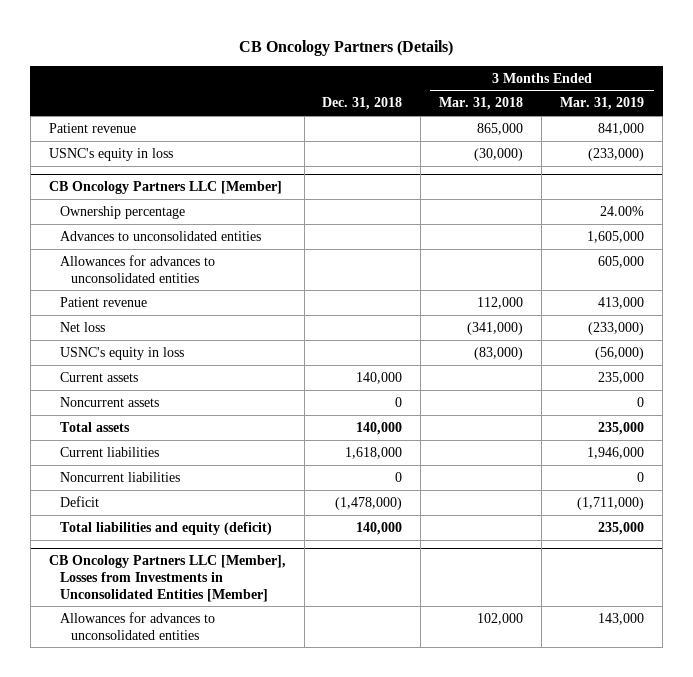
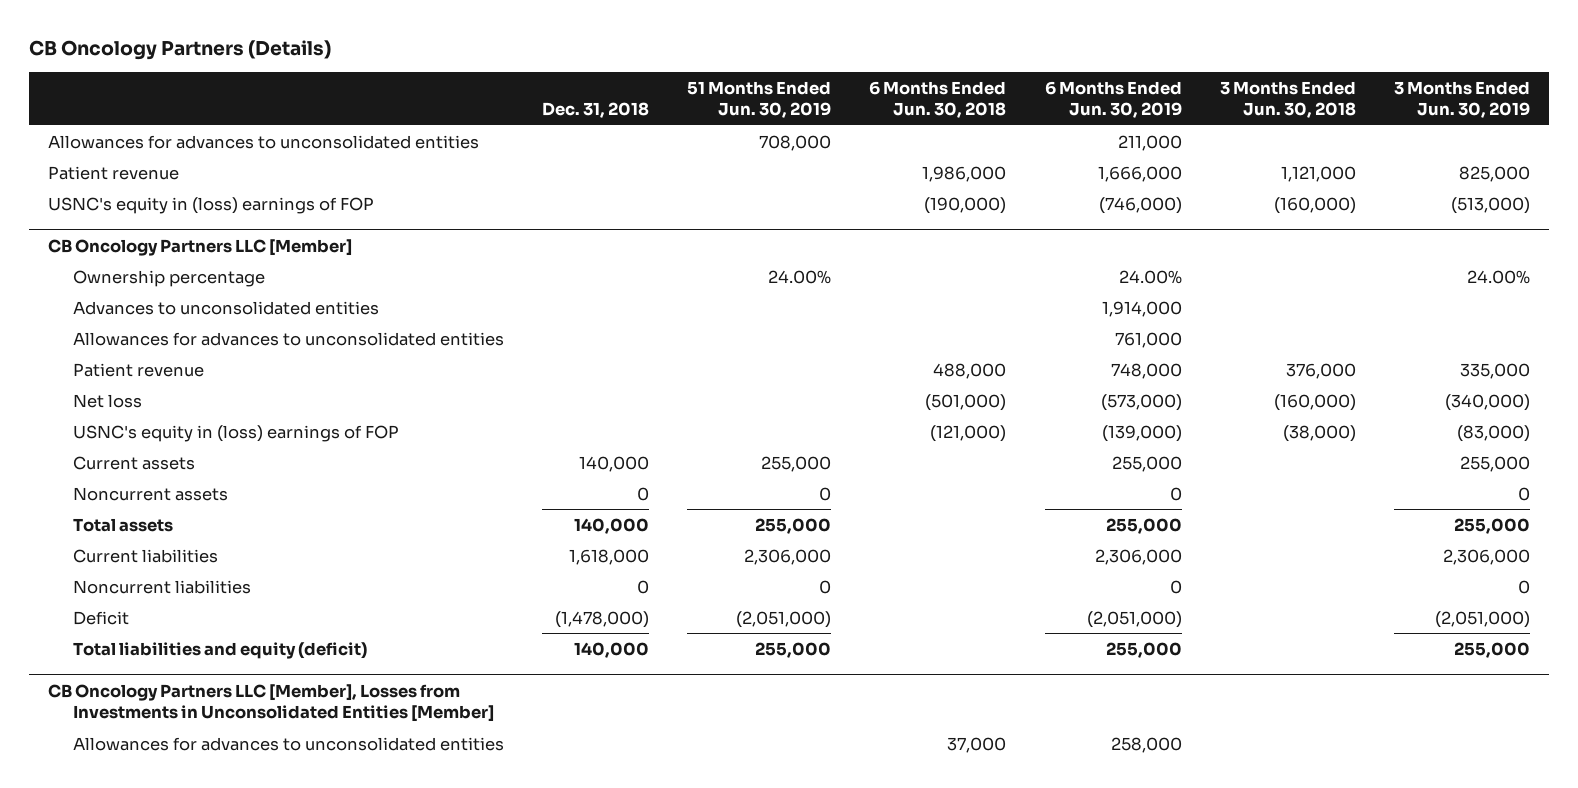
- | Dec. 31, 2018 | 3 Months Ended Mar. 31, 2018 | 3 Months Ended Mar. 31, 2019
+ | Dec. 31, 2018 | 51 Months Ended Jun. 30, 2019 | 6 Months Ended Jun. 30, 2018 | 6 Months Ended Jun. 30, 2019 | 3 Months Ended Jun. 30, 2018 | 3 Months Ended Jun. 30, 2019
+ Allowances for advances to unconsolidated entities | | 708,000 | | 211,000 | |
- USNC's equity in loss | | (30,000) | (233,000)
+ USNC's equity in (loss) earnings of FOP | | | (190,000) | (746,000) | (160,000) | (513,000)
@ CB Oncology Partners LLC [Member]
- USNC's equity in loss | | (83,000) | (56,000)
+ USNC's equity in (loss) earnings of FOP | | | (121,000) | (139,000) | (38,000) | (83,000)

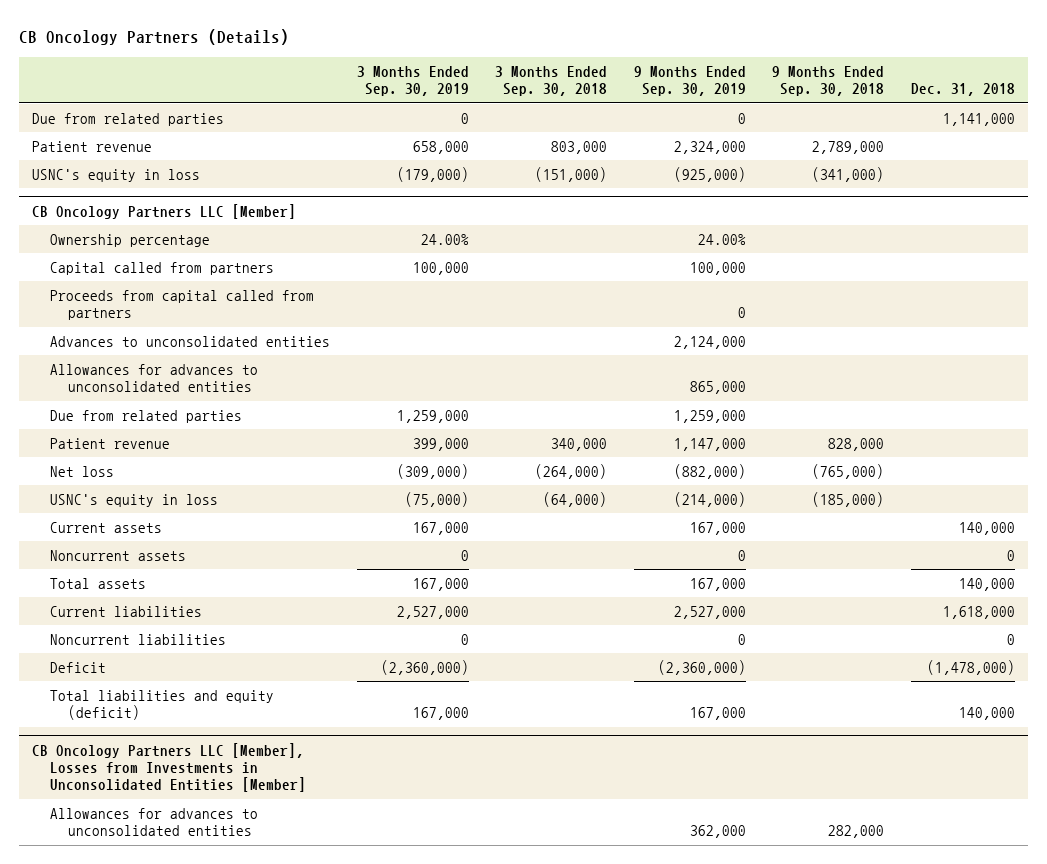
- | Dec. 31, 2018 | 51 Months Ended Jun. 30, 2019 | 6 Months Ended Jun. 30, 2018 | 6 Months Ended Jun. 30, 2019 | 3 Months Ended Jun. 30, 2018 | 3 Months Ended Jun. 30, 2019
+ | 3 Months Ended Sep. 30, 2019 | 3 Months Ended Sep. 30, 2018 | 9 Months Ended Sep. 30, 2019 | 9 Months Ended Sep. 30, 2018 | Dec. 31, 2018
- Allowances for advances to unconsolidated entities | | 708,000 | | 211,000 | |
+ Due from related parties | 0 | | 0 | | 1,141,000
- USNC's equity in (loss) earnings of FOP | | | (190,000) | (746,000) | (160,000) | (513,000)
+ USNC's equity in loss | (179,000) | (151,000) | (925,000) | (341,000) |
@ CB Oncology Partners LLC [Member]
+ Capital called from partners | 100,000 | | 100,000 | |
+ Proceeds from capital called from partners | | | 0 | |
+ Due from related parties | 1,259,000 | | 1,259,000 | |
- USNC's equity in (loss) earnings of FOP | | | (121,000) | (139,000) | (38,000) | (83,000)
+ USNC's equity in loss | (75,000) | (64,000) | (214,000) | (185,000) |

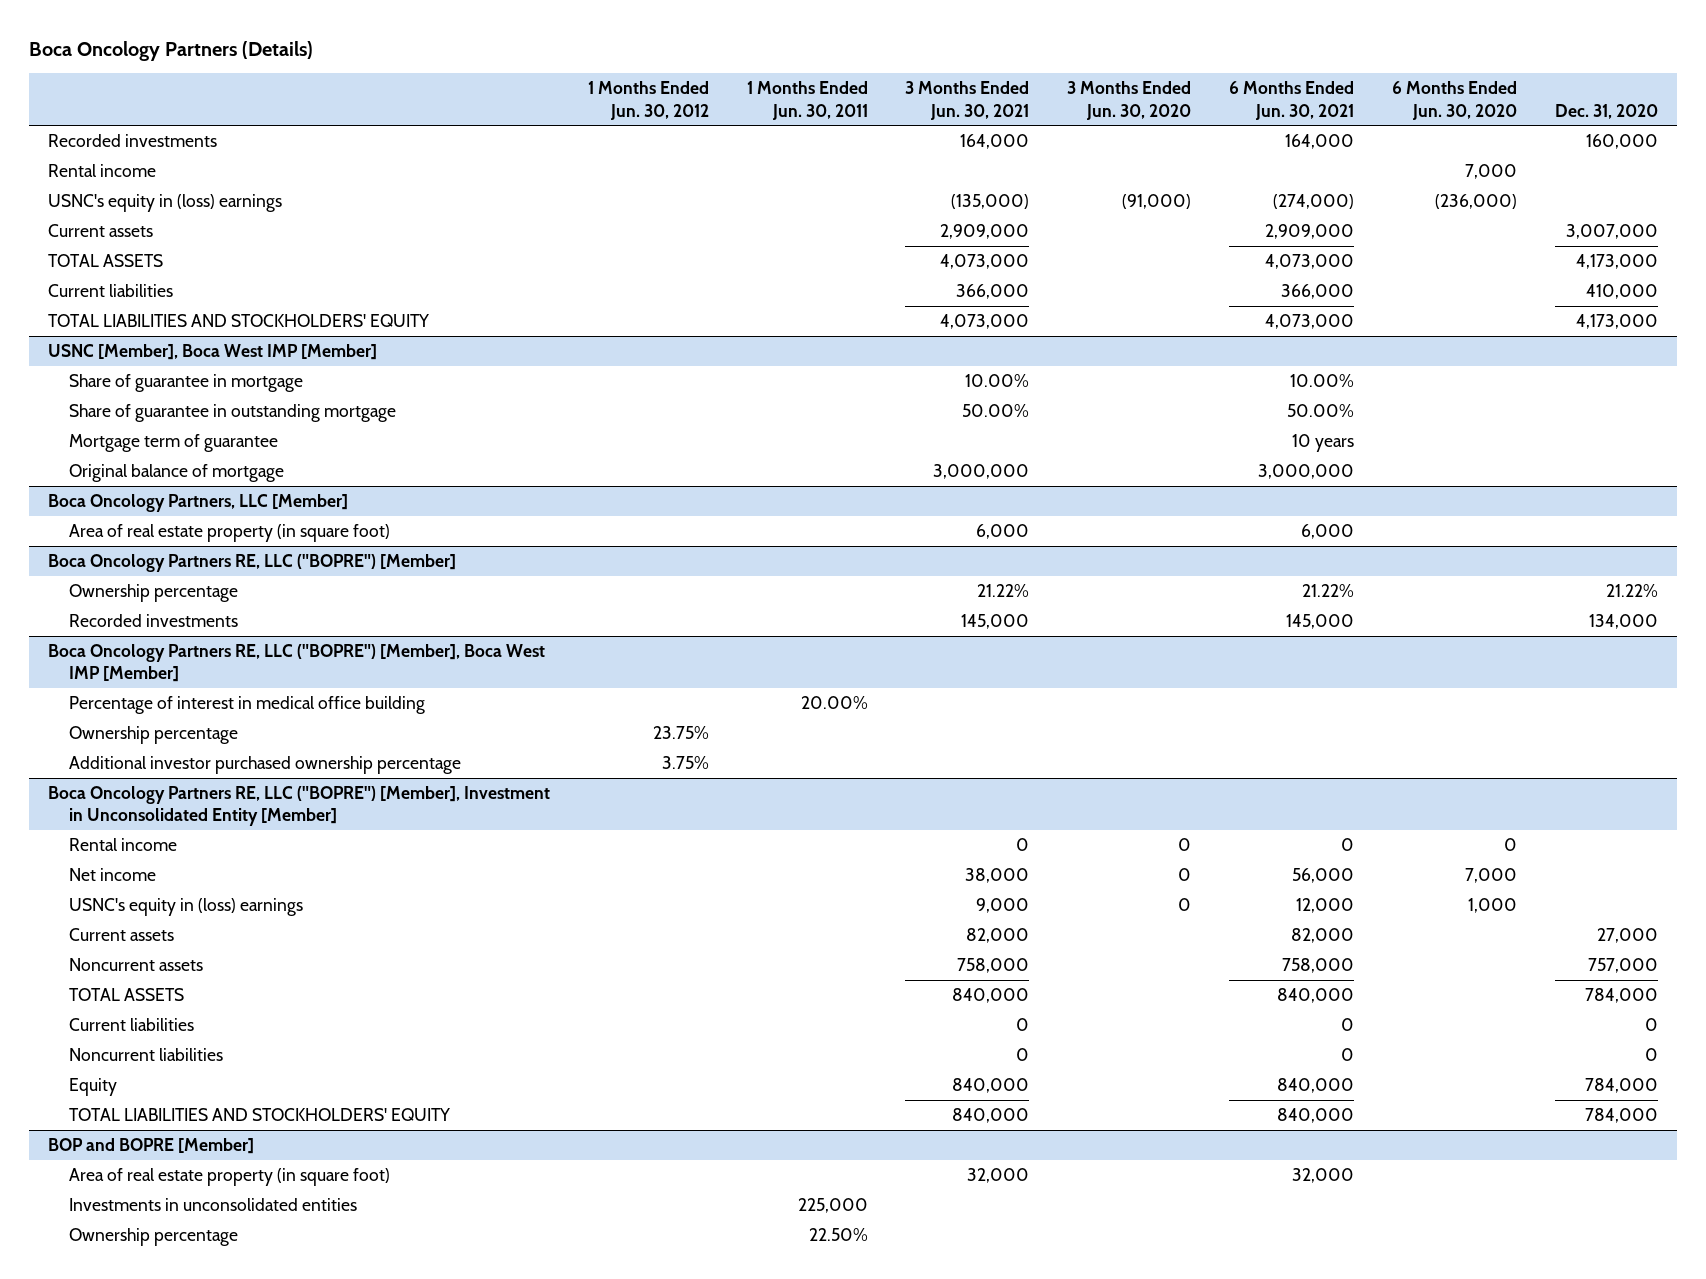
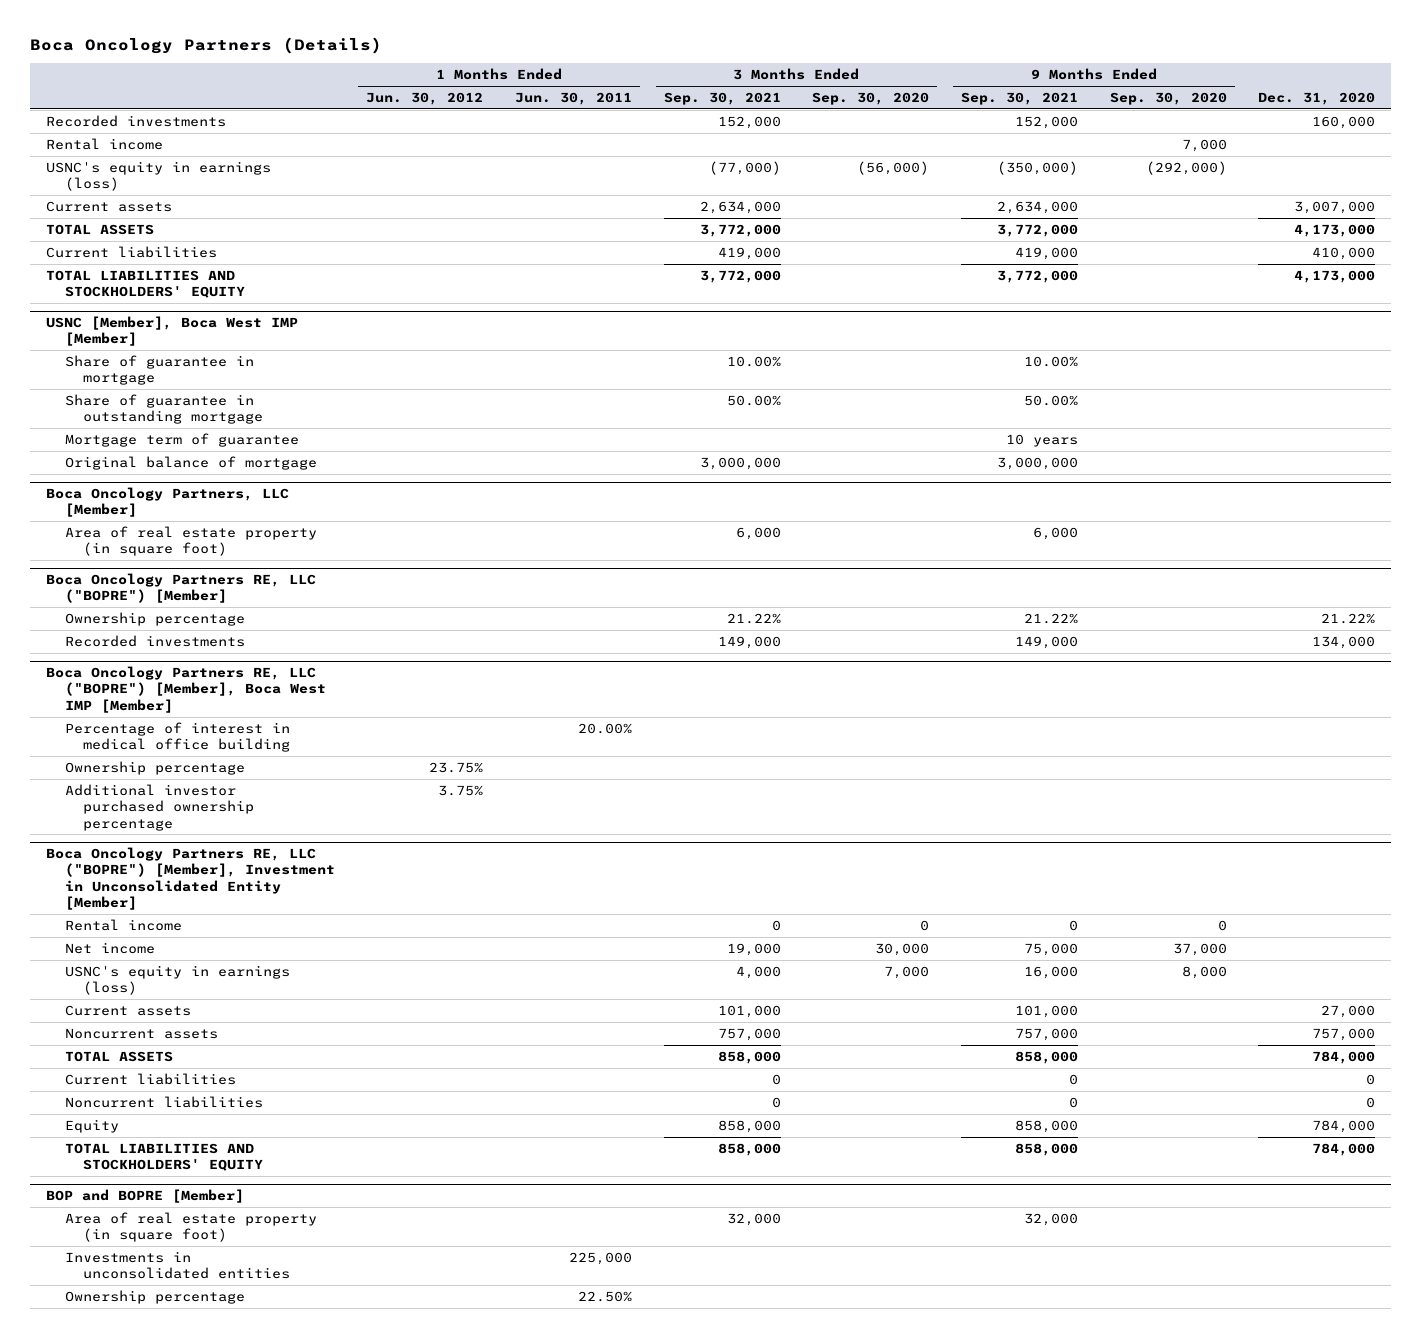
- | 1 Months Ended Jun. 30, 2012 | 1 Months Ended Jun. 30, 2011 | 3 Months Ended Jun. 30, 2021 | 3 Months Ended Jun. 30, 2020 | 6 Months Ended Jun. 30, 2021 | 6 Months Ended Jun. 30, 2020 | Dec. 31, 2020
+ | 1 Months Ended Jun. 30, 2012 | 1 Months Ended Jun. 30, 2011 | 3 Months Ended Sep. 30, 2021 | 3 Months Ended Sep. 30, 2020 | 9 Months Ended Sep. 30, 2021 | 9 Months Ended Sep. 30, 2020 | Dec. 31, 2020
- USNC's equity in (loss) earnings | | | (135,000) | (91,000) | (274,000) | (236,000) |
+ USNC's equity in earnings (loss) | | | (77,000) | (56,000) | (350,000) | (292,000) |
@ Boca Oncology Partners RE, LLC ("BOPRE") [Member], Investment in Unconsolidated Entity [Member]
- USNC's equity in (loss) earnings | | | 9,000 | 0 | 12,000 | 1,000 |
+ USNC's equity in earnings (loss) | | | 4,000 | 7,000 | 16,000 | 8,000 |

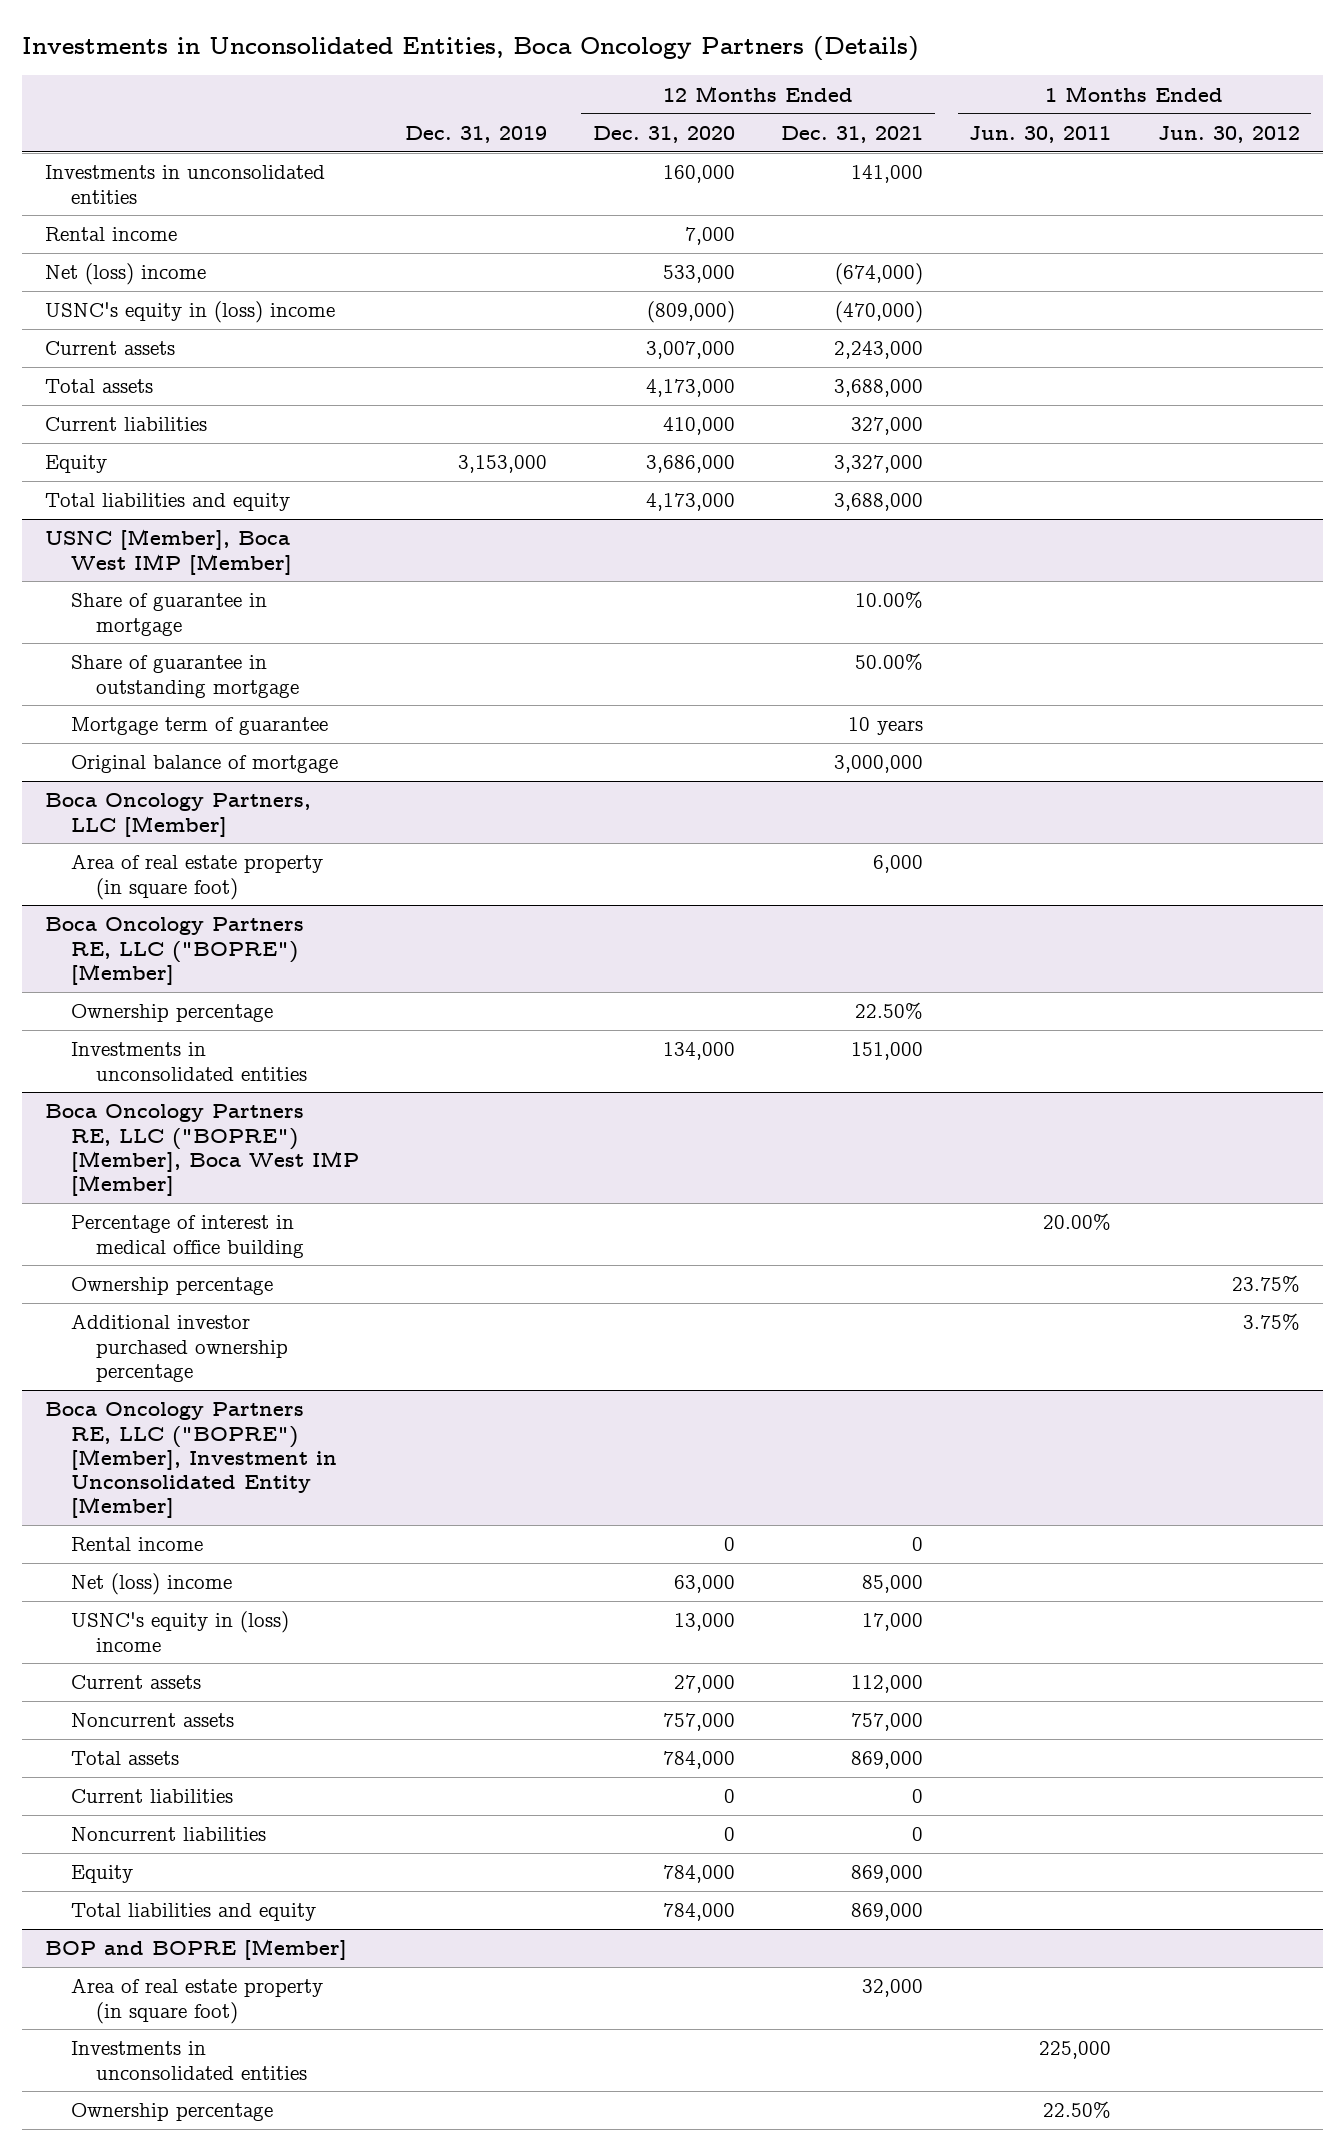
- Boca Oncology Partners (Details)
+ Investments in Unconsolidated Entities, Boca Oncology Partners (Details)
- | 1 Months Ended Jun. 30, 2012 | 1 Months Ended Jun. 30, 2011 | 3 Months Ended Sep. 30, 2021 | 3 Months Ended Sep. 30, 2020 | 9 Months Ended Sep. 30, 2021 | 9 Months Ended Sep. 30, 2020 | Dec. 31, 2020
+ | Dec. 31, 2019 | 12 Months Ended Dec. 31, 2020 | 12 Months Ended Dec. 31, 2021 | 1 Months Ended Jun. 30, 2011 | 1 Months Ended Jun. 30, 2012
- Recorded investments | | | 152,000 | | 152,000 | | 160,000
+ Investments in unconsolidated entities | | 160,000 | 141,000 | |
- USNC's equity in earnings (loss) | | | (77,000) | (56,000) | (350,000) | (292,000) |
+ Net (loss) income | | 533,000 | (674,000) | |
+ USNC's equity in (loss) income | | (809,000) | (470,000) | |
- TOTAL ASSETS | | | 3,772,000 | | 3,772,000 | | 4,173,000
+ Total assets | | 4,173,000 | 3,688,000 | |
- TOTAL LIABILITIES AND STOCKHOLDERS' EQUITY | | | 3,772,000 | | 3,772,000 | | 4,173,000
+ Equity | 3,153,000 | 3,686,000 | 3,327,000 | |
+ Total liabilities and equity | | 4,173,000 | 3,688,000 | |
@ Boca Oncology Partners RE, LLC ("BOPRE") [Member]
- Recorded investments | | | 149,000 | | 149,000 | | 134,000
+ Investments in unconsolidated entities | | 134,000 | 151,000 | |
@ Boca Oncology Partners RE, LLC ("BOPRE") [Member], Investment in Unconsolidated Entity [Member]
- Net income | | | 19,000 | 30,000 | 75,000 | 37,000 |
- USNC's equity in earnings (loss) | | | 4,000 | 7,000 | 16,000 | 8,000 |
+ Net (loss) income | | 63,000 | 85,000 | |
+ USNC's equity in (loss) income | | 13,000 | 17,000 | |
- TOTAL ASSETS | | | 858,000 | | 858,000 | | 784,000
+ Total assets | | 784,000 | 869,000 | |
- TOTAL LIABILITIES AND STOCKHOLDERS' EQUITY | | | 858,000 | | 858,000 | | 784,000
+ Total liabilities and equity | | 784,000 | 869,000 | |

